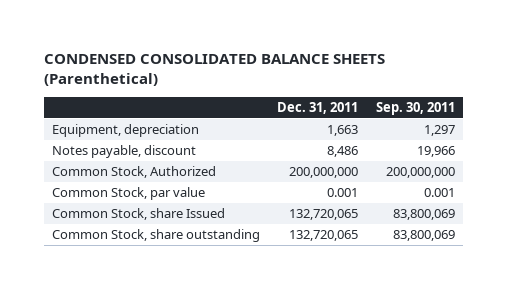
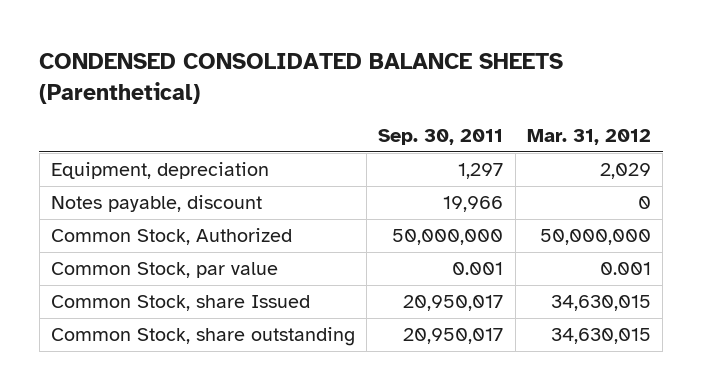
- | Dec. 31, 2011 | Sep. 30, 2011
+ | Sep. 30, 2011 | Mar. 31, 2012
- Common Stock, Authorized | 200,000,000 | 200,000,000
+ Common Stock, Authorized | 50,000,000 | 50,000,000
- Common Stock, share Issued | 132,720,065 | 83,800,069
- Common Stock, share outstanding | 132,720,065 | 83,800,069
+ Common Stock, share Issued | 20,950,017 | 34,630,015
+ Common Stock, share outstanding | 20,950,017 | 34,630,015

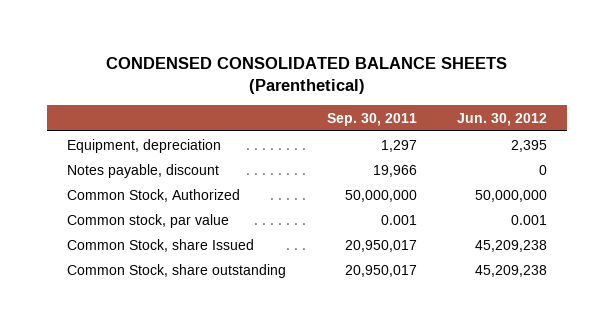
- | Sep. 30, 2011 | Mar. 31, 2012
+ | Sep. 30, 2011 | Jun. 30, 2012
- Common Stock, par value | 0.001 | 0.001
+ Common stock, par value | 0.001 | 0.001

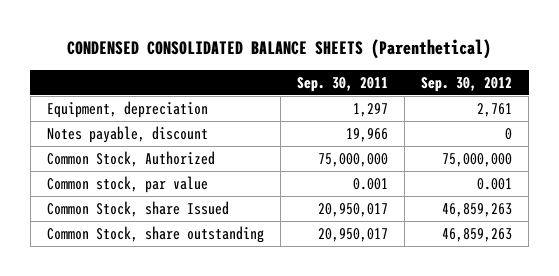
- | Sep. 30, 2011 | Jun. 30, 2012
+ | Sep. 30, 2011 | Sep. 30, 2012
- Common Stock, Authorized | 50,000,000 | 50,000,000
+ Common Stock, Authorized | 75,000,000 | 75,000,000

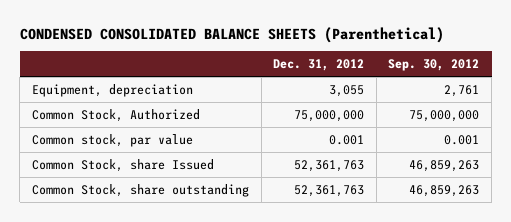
- | Sep. 30, 2011 | Sep. 30, 2012
+ | Dec. 31, 2012 | Sep. 30, 2012
- Notes payable, discount | 19,966 | 0

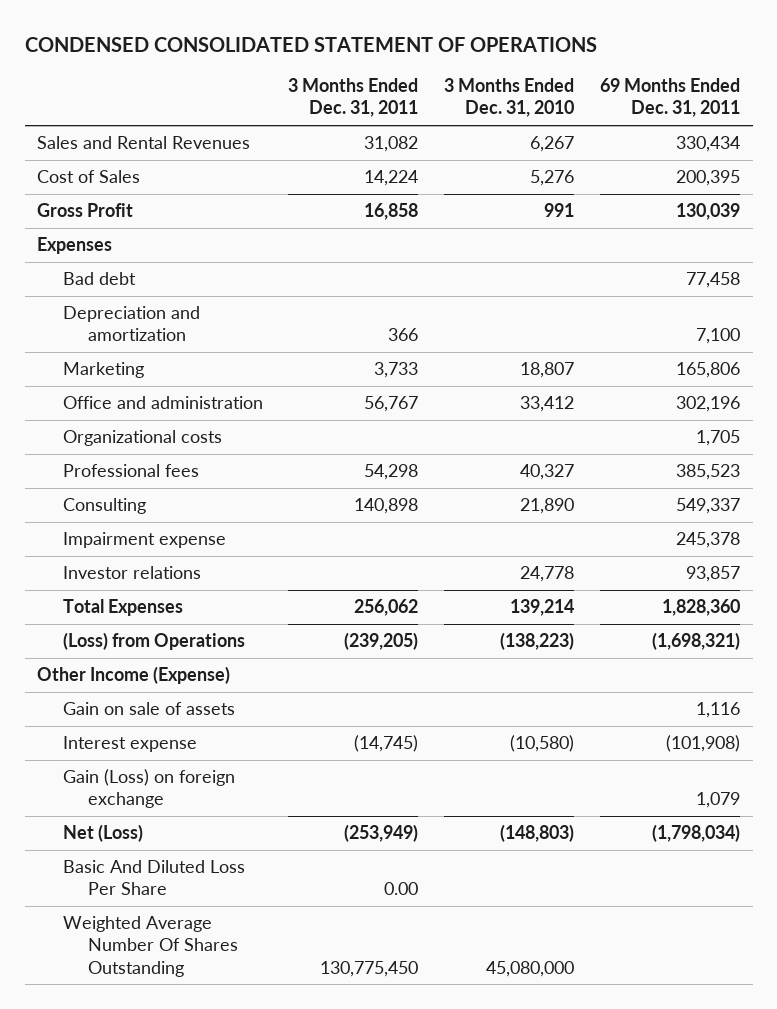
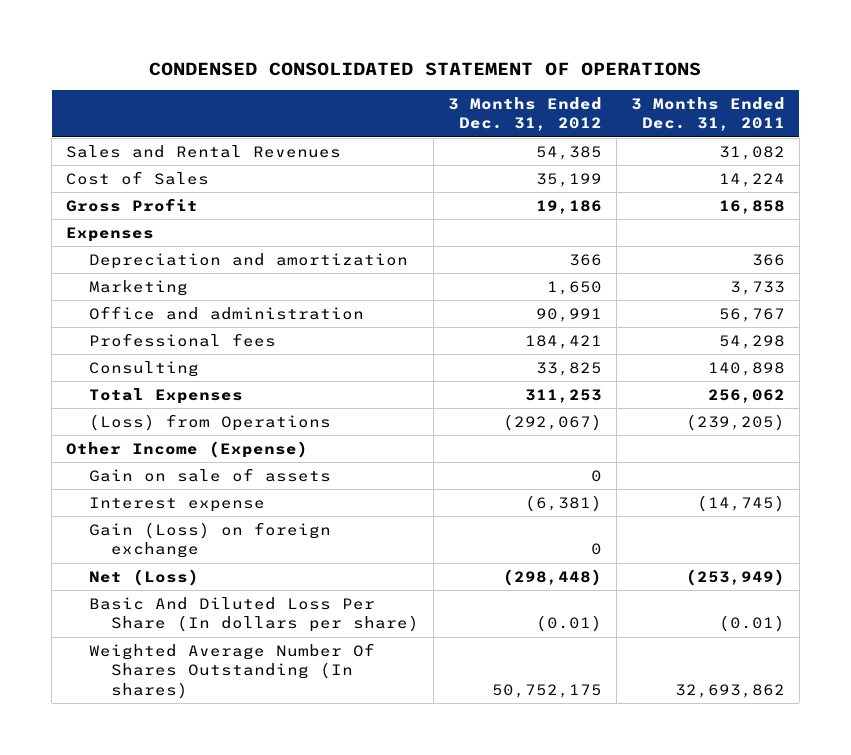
- | 3 Months Ended Dec. 31, 2011 | 3 Months Ended Dec. 31, 2010 | 69 Months Ended Dec. 31, 2011
+ | 3 Months Ended Dec. 31, 2012 | 3 Months Ended Dec. 31, 2011
- Bad debt | | | 77,458
- Organizational costs | | | 1,705
- Impairment expense | | | 245,378
- Investor relations | | 24,778 | 93,857
- Basic And Diluted Loss Per Share | 0.00 | |
- Weighted Average Number Of Shares Outstanding | 130,775,450 | 45,080,000 |
+ Basic And Diluted Loss Per Share (In dollars per share) | (0.01) | (0.01)
+ Weighted Average Number Of Shares Outstanding (In shares) | 50,752,175 | 32,693,862

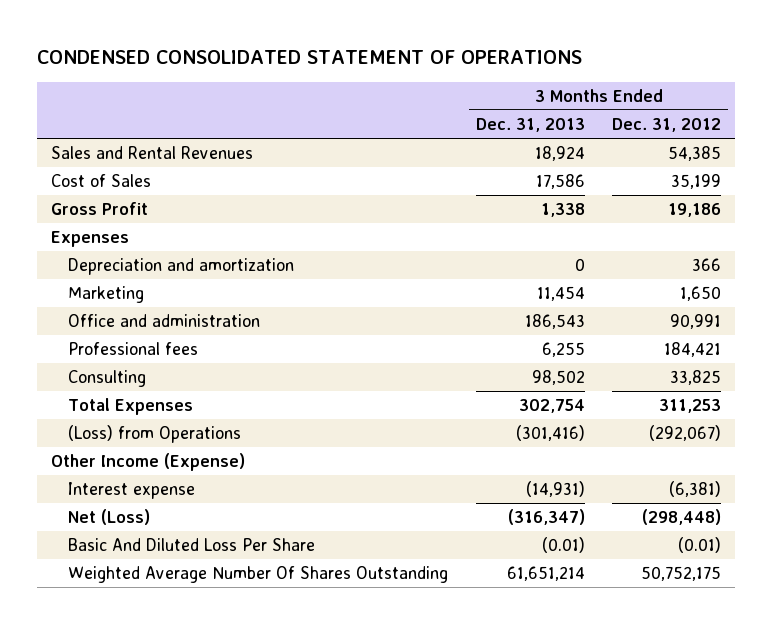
- | 3 Months Ended Dec. 31, 2012 | 3 Months Ended Dec. 31, 2011
+ | 3 Months Ended Dec. 31, 2013 | 3 Months Ended Dec. 31, 2012
- Gain on sale of assets | 0 |
- Gain (Loss) on foreign exchange | 0 |
- Basic And Diluted Loss Per Share (In dollars per share) | (0.01) | (0.01)
- Weighted Average Number Of Shares Outstanding (In shares) | 50,752,175 | 32,693,862
+ Basic And Diluted Loss Per Share | (0.01) | (0.01)
+ Weighted Average Number Of Shares Outstanding | 61,651,214 | 50,752,175

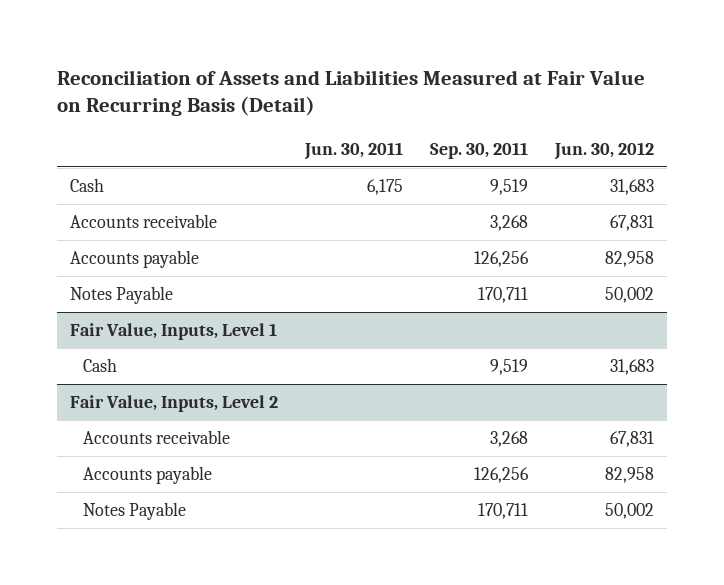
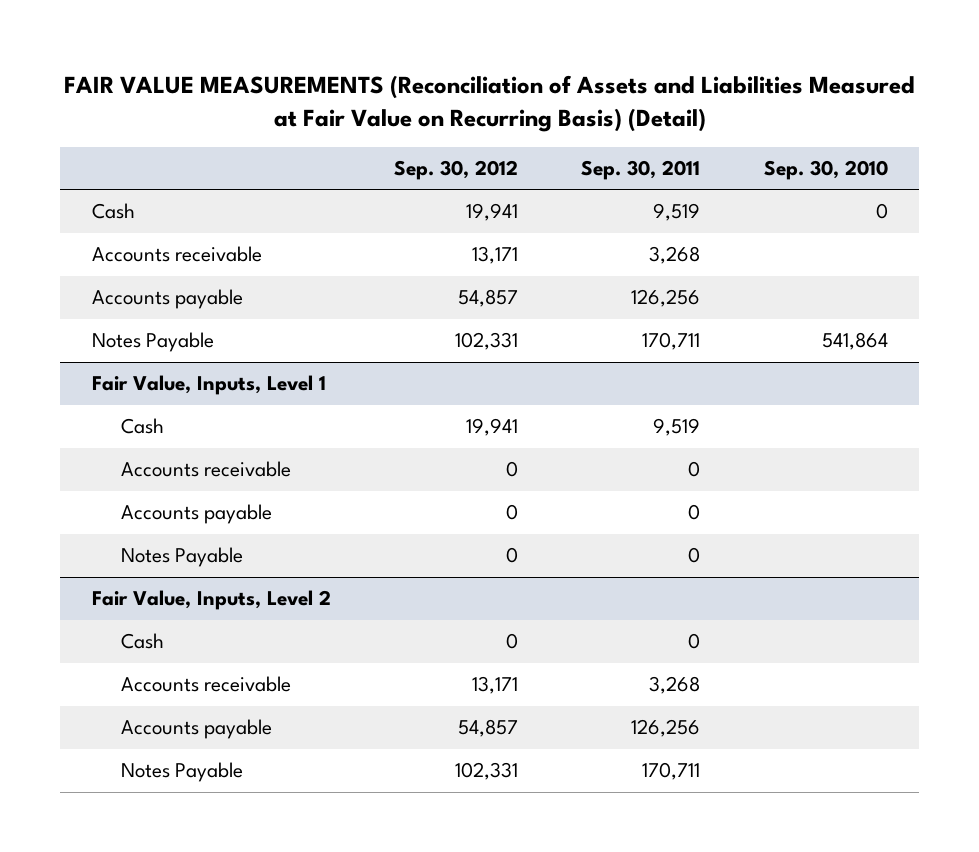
- Reconciliation of Assets and Liabilities Measured at Fair Value on Recurring Basis (Detail)
+ FAIR VALUE MEASUREMENTS (Reconciliation of Assets and Liabilities Measured at Fair Value on Recurring Basis) (Detail)
- | Jun. 30, 2011 | Sep. 30, 2011 | Jun. 30, 2012
+ | Sep. 30, 2012 | Sep. 30, 2011 | Sep. 30, 2010
@ Fair Value, Inputs, Level 1
+ Accounts receivable | 0 | 0 |
+ Accounts payable | 0 | 0 |
+ Notes Payable | 0 | 0 |
@ Fair Value, Inputs, Level 2
+ Cash | 0 | 0 |

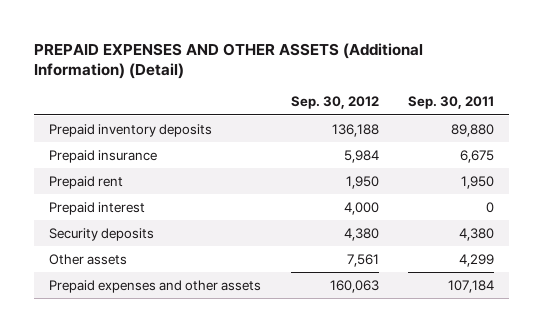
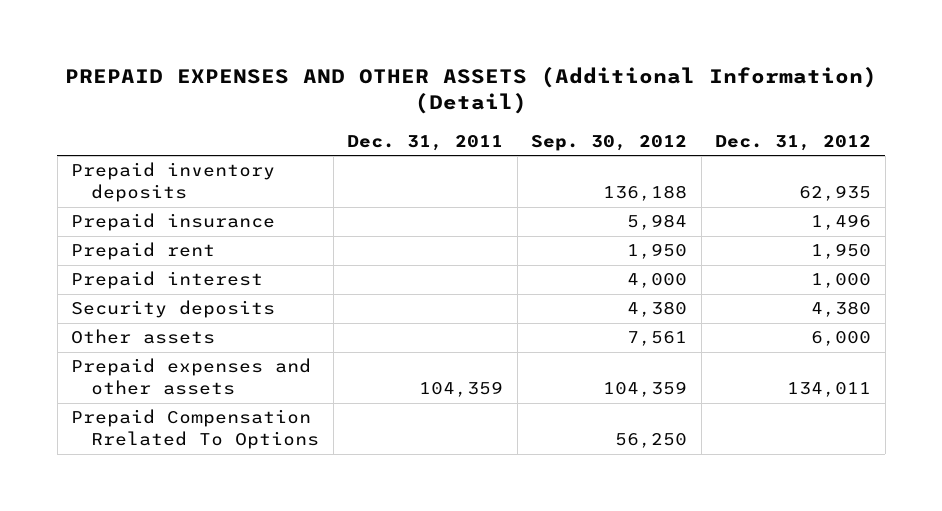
- | Sep. 30, 2012 | Sep. 30, 2011
+ | Dec. 31, 2011 | Sep. 30, 2012 | Dec. 31, 2012
- Prepaid expenses and other assets | 160,063 | 107,184
+ Prepaid expenses and other assets | 104,359 | 104,359 | 134,011
+ Prepaid Compensation Rrelated To Options | | 56,250 |

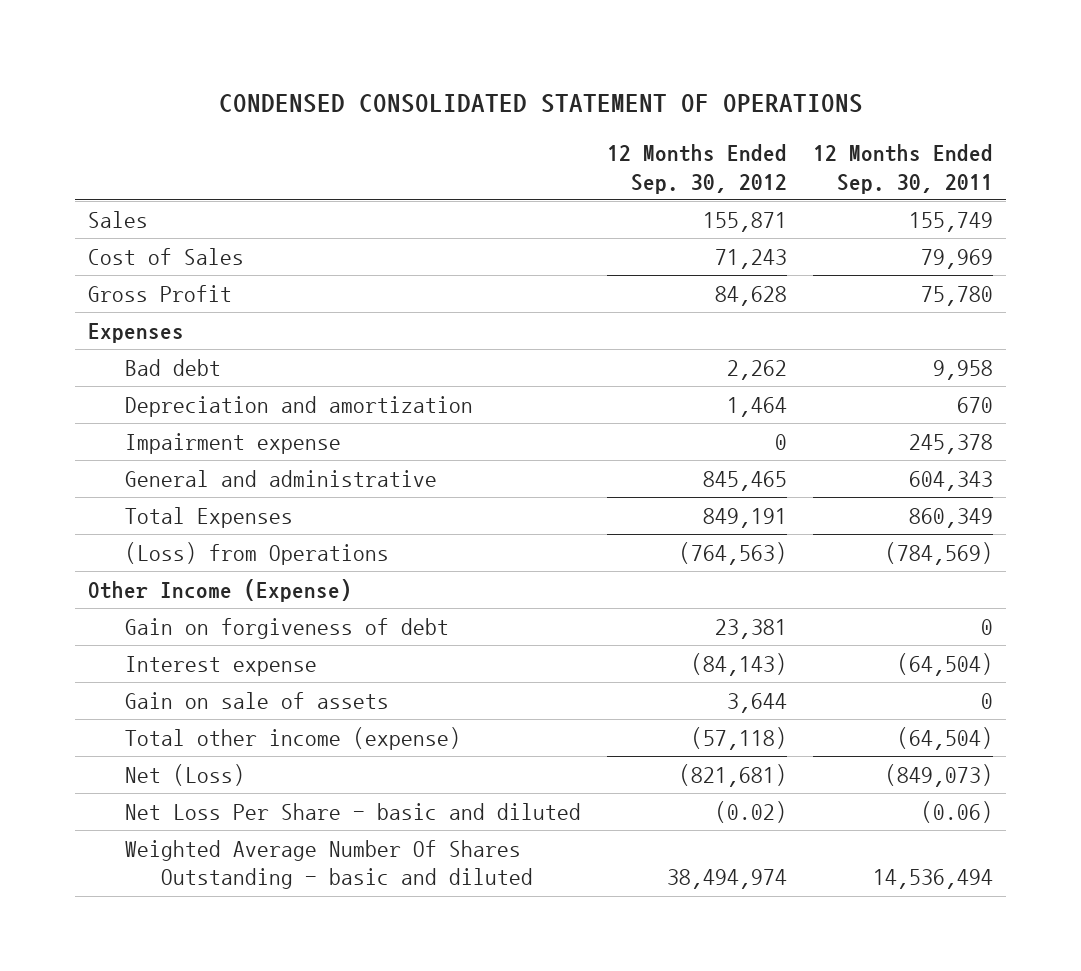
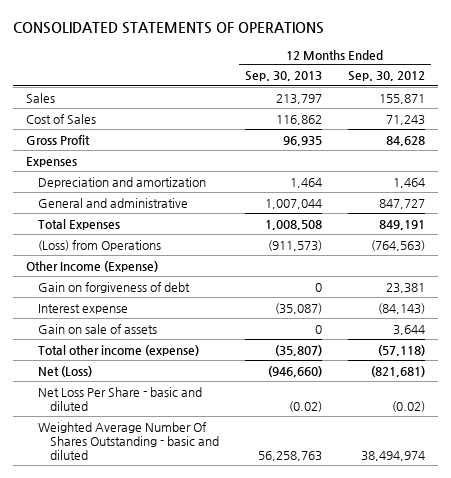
- CONDENSED CONSOLIDATED STATEMENT OF OPERATIONS
+ CONSOLIDATED STATEMENTS OF OPERATIONS
- | 12 Months Ended Sep. 30, 2012 | 12 Months Ended Sep. 30, 2011
+ | 12 Months Ended Sep. 30, 2013 | 12 Months Ended Sep. 30, 2012
- Bad debt | 2,262 | 9,958
- Impairment expense | 0 | 245,378
- General and administrative | 845,465 | 604,343
+ General and administrative | 1,007,044 | 847,727

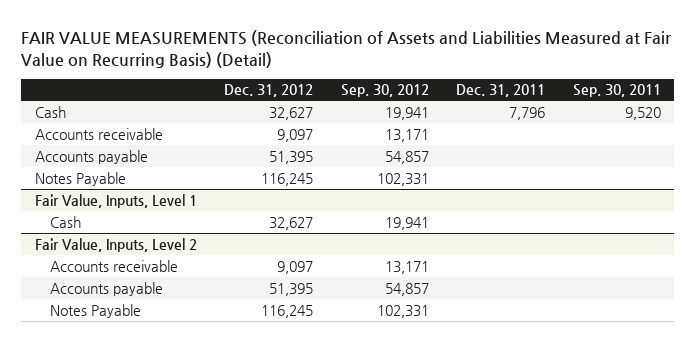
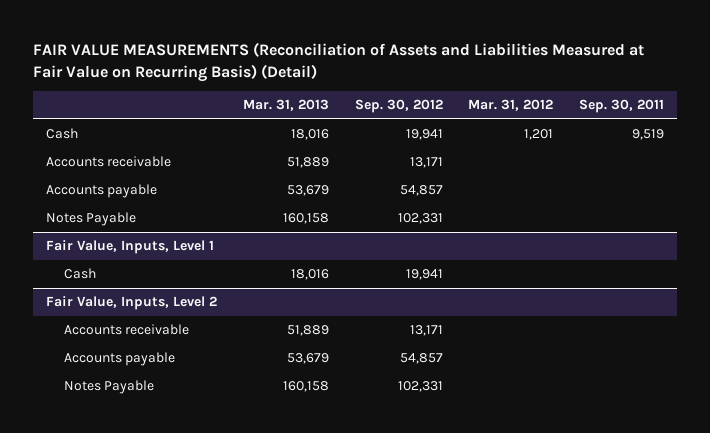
- | Dec. 31, 2012 | Sep. 30, 2012 | Dec. 31, 2011 | Sep. 30, 2011
+ | Mar. 31, 2013 | Sep. 30, 2012 | Mar. 31, 2012 | Sep. 30, 2011
- Cash | 32,627 | 19,941 | 7,796 | 9,520
+ Cash | 18,016 | 19,941 | 1,201 | 9,519

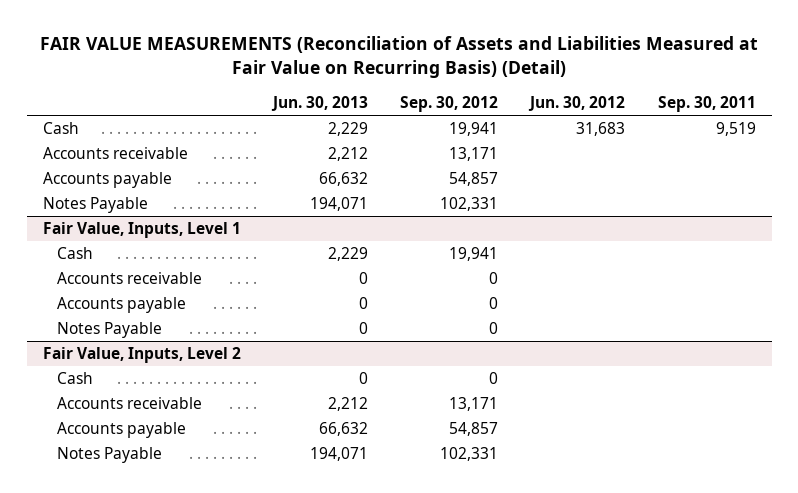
- | Mar. 31, 2013 | Sep. 30, 2012 | Mar. 31, 2012 | Sep. 30, 2011
+ | Jun. 30, 2013 | Sep. 30, 2012 | Jun. 30, 2012 | Sep. 30, 2011
@ Fair Value, Inputs, Level 1
+ Accounts receivable | 0 | 0 | |
+ Accounts payable | 0 | 0 | |
+ Notes Payable | 0 | 0 | |
@ Fair Value, Inputs, Level 2
+ Cash | 0 | 0 | |

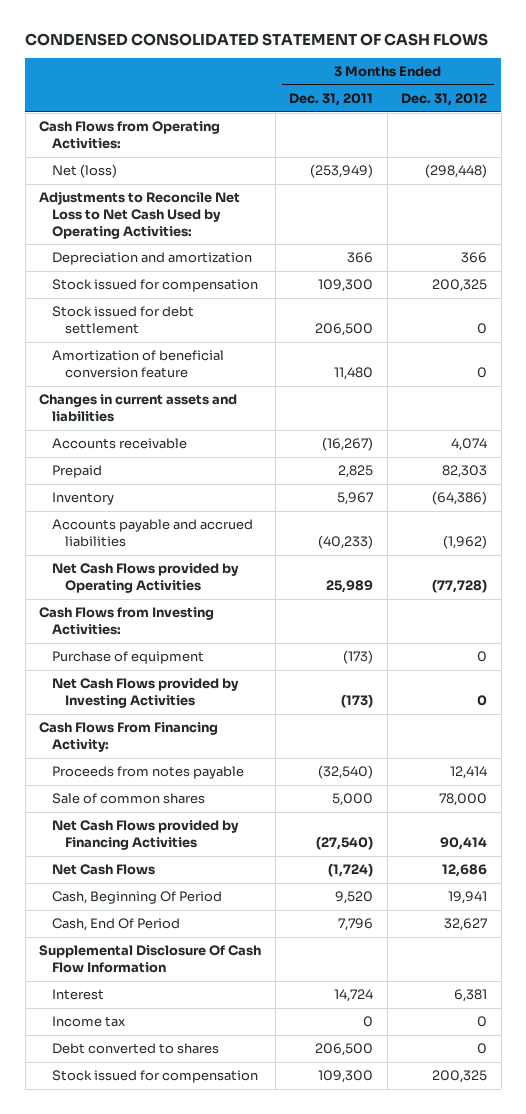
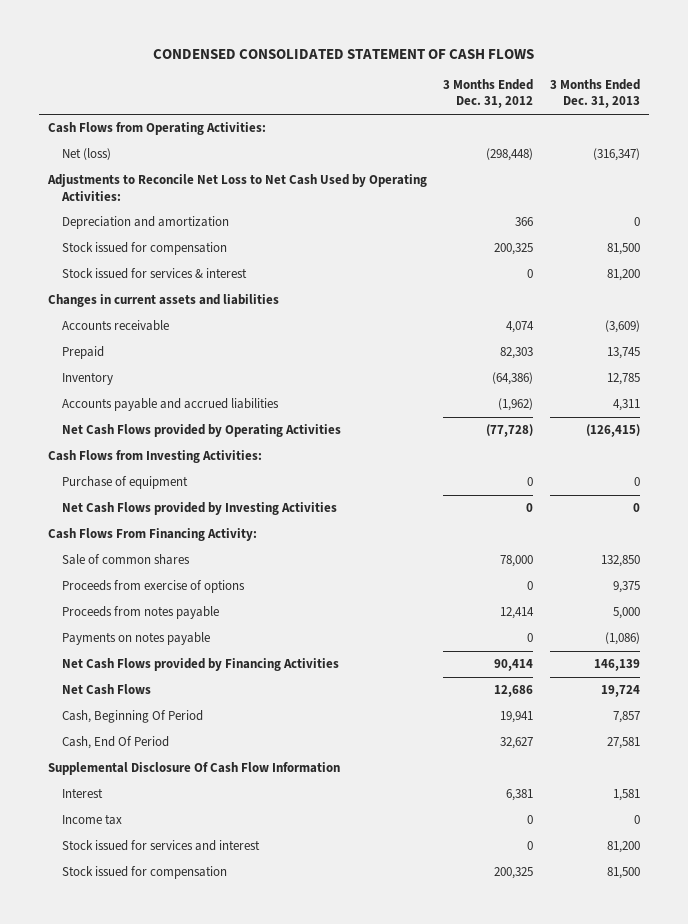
- | 3 Months Ended Dec. 31, 2011 | 3 Months Ended Dec. 31, 2012
+ | 3 Months Ended Dec. 31, 2012 | 3 Months Ended Dec. 31, 2013
- Stock issued for debt settlement | 206,500 | 0
- Amortization of beneficial conversion feature | 11,480 | 0
+ Stock issued for services & interest | 0 | 81,200
+ Proceeds from exercise of options | 0 | 9,375
moved down: Proceeds from notes payable | 12,414 | 5,000
+ Payments on notes payable | 0 | (1,086)
- Debt converted to shares | 206,500 | 0
+ Stock issued for services and interest | 0 | 81,200

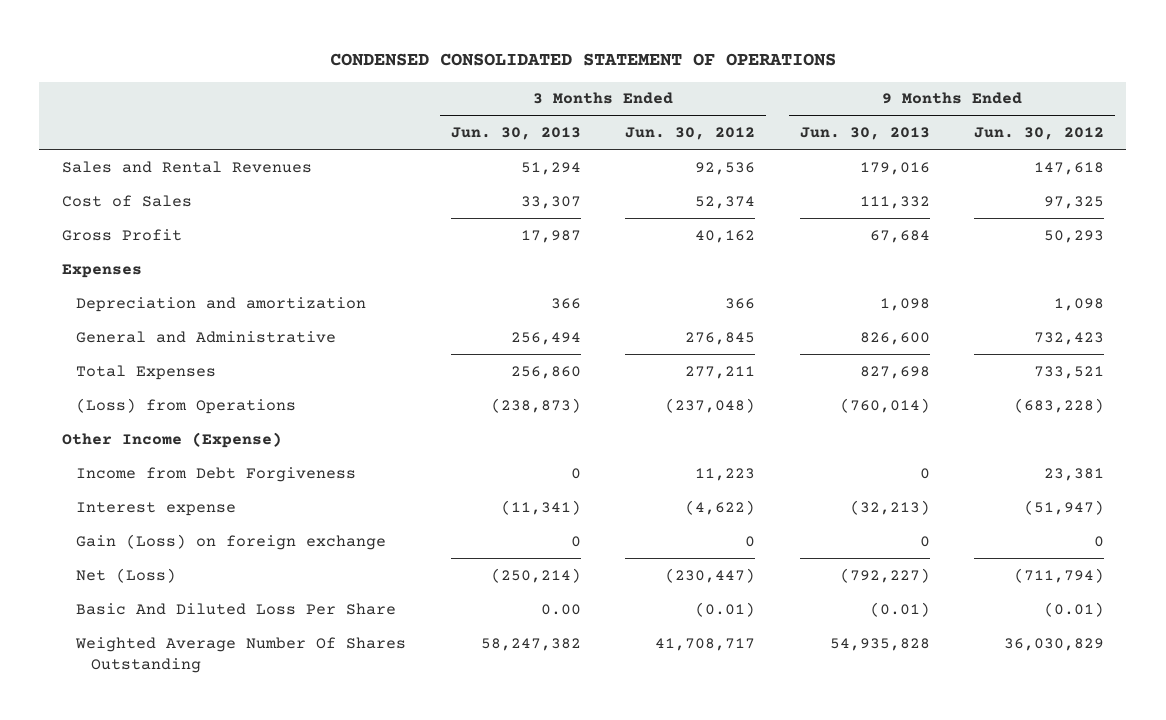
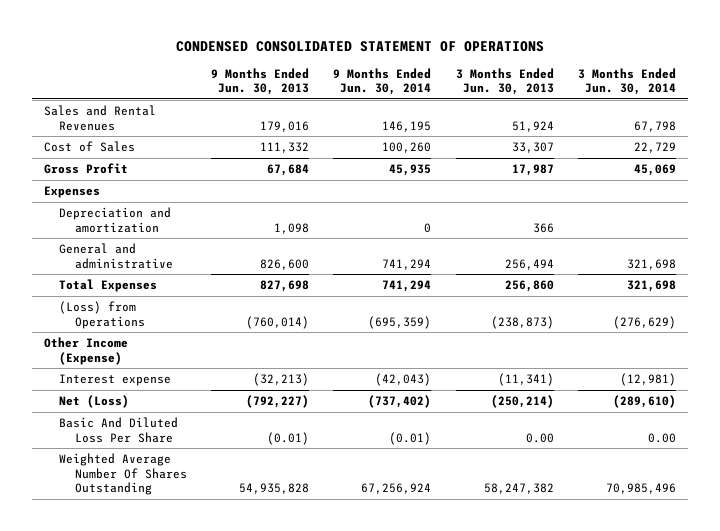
- | 3 Months Ended Jun. 30, 2013 | 3 Months Ended Jun. 30, 2012 | 9 Months Ended Jun. 30, 2013 | 9 Months Ended Jun. 30, 2012
+ | 9 Months Ended Jun. 30, 2013 | 9 Months Ended Jun. 30, 2014 | 3 Months Ended Jun. 30, 2013 | 3 Months Ended Jun. 30, 2014
- Sales and Rental Revenues | 51,294 | 92,536 | 179,016 | 147,618
+ Sales and Rental Revenues | 179,016 | 146,195 | 51,924 | 67,798
- General and Administrative | 256,494 | 276,845 | 826,600 | 732,423
+ General and administrative | 826,600 | 741,294 | 256,494 | 321,698
- Income from Debt Forgiveness | 0 | 11,223 | 0 | 23,381
- Gain (Loss) on foreign exchange | 0 | 0 | 0 | 0

